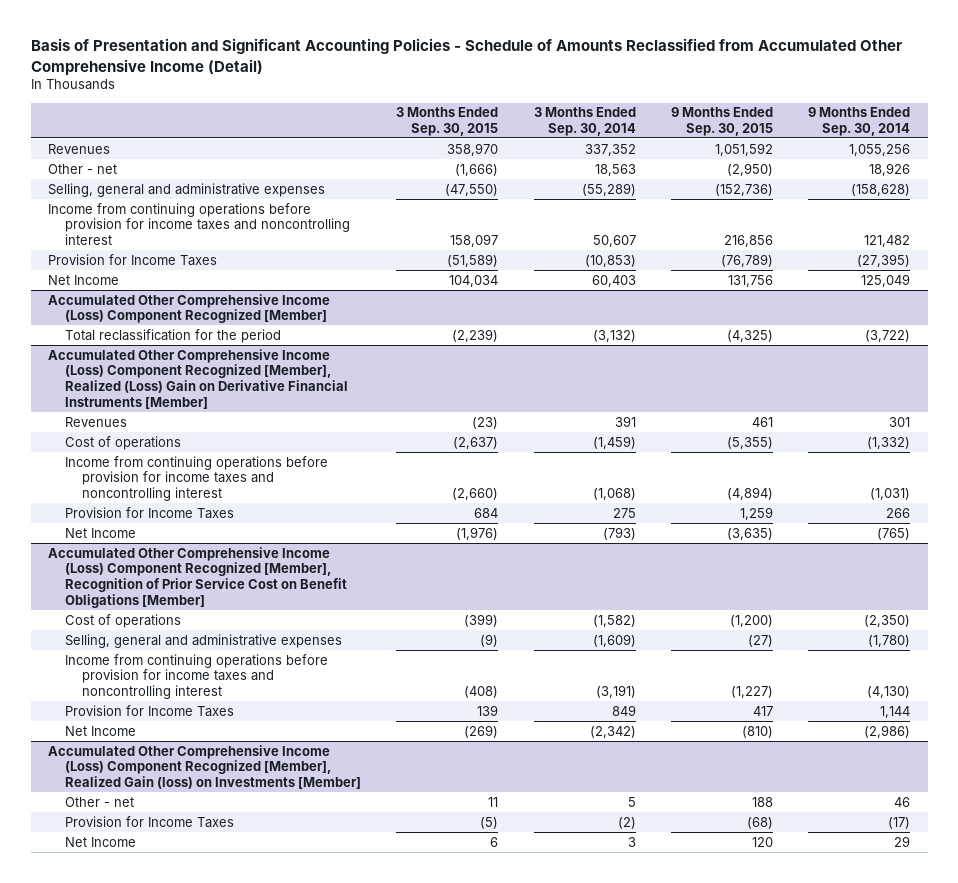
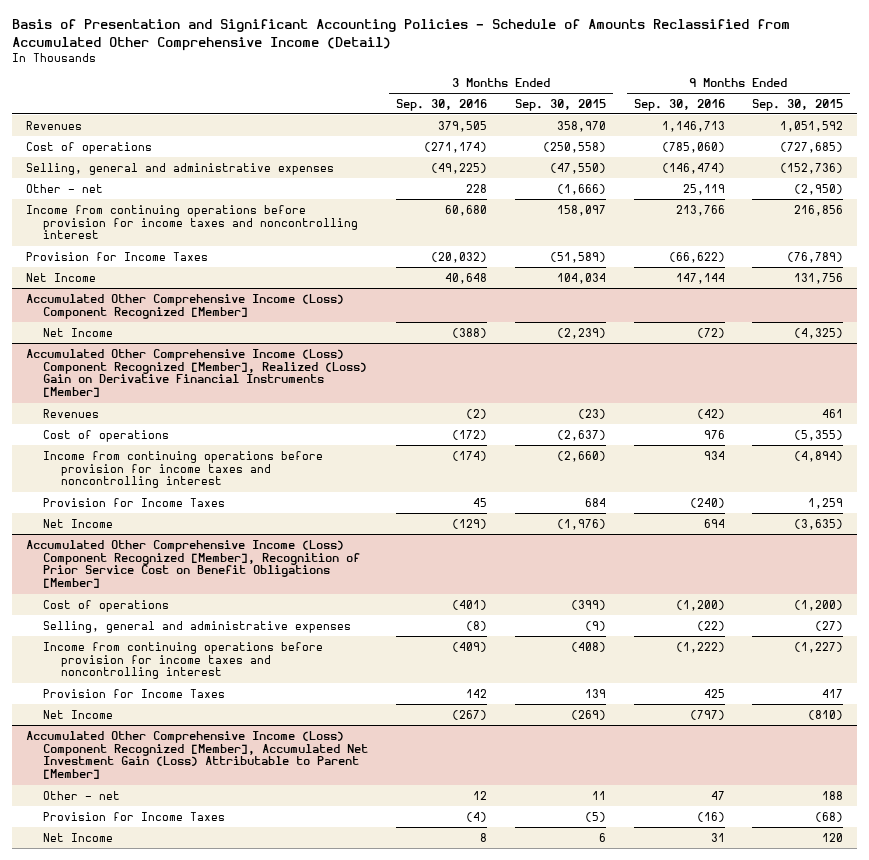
- | 3 Months Ended Sep. 30, 2015 | 3 Months Ended Sep. 30, 2014 | 9 Months Ended Sep. 30, 2015 | 9 Months Ended Sep. 30, 2014
+ | 3 Months Ended Sep. 30, 2016 | 3 Months Ended Sep. 30, 2015 | 9 Months Ended Sep. 30, 2016 | 9 Months Ended Sep. 30, 2015
+ Cost of operations | (271,174) | (250,558) | (785,060) | (727,685)
moved down: Other - net | 228 | (1,666) | 25,119 | (2,950)
@ Accumulated Other Comprehensive Income (Loss) Component Recognized [Member]
- Total reclassification for the period | (2,239) | (3,132) | (4,325) | (3,722)
+ Net Income | (388) | (2,239) | (72) | (4,325)
- Accumulated Other Comprehensive Income (Loss) Component Recognized [Member], Realized Gain (loss) on Investments [Member]
+ Accumulated Other Comprehensive Income (Loss) Component Recognized [Member], Accumulated Net Investment Gain (Loss) Attributable to Parent [Member]

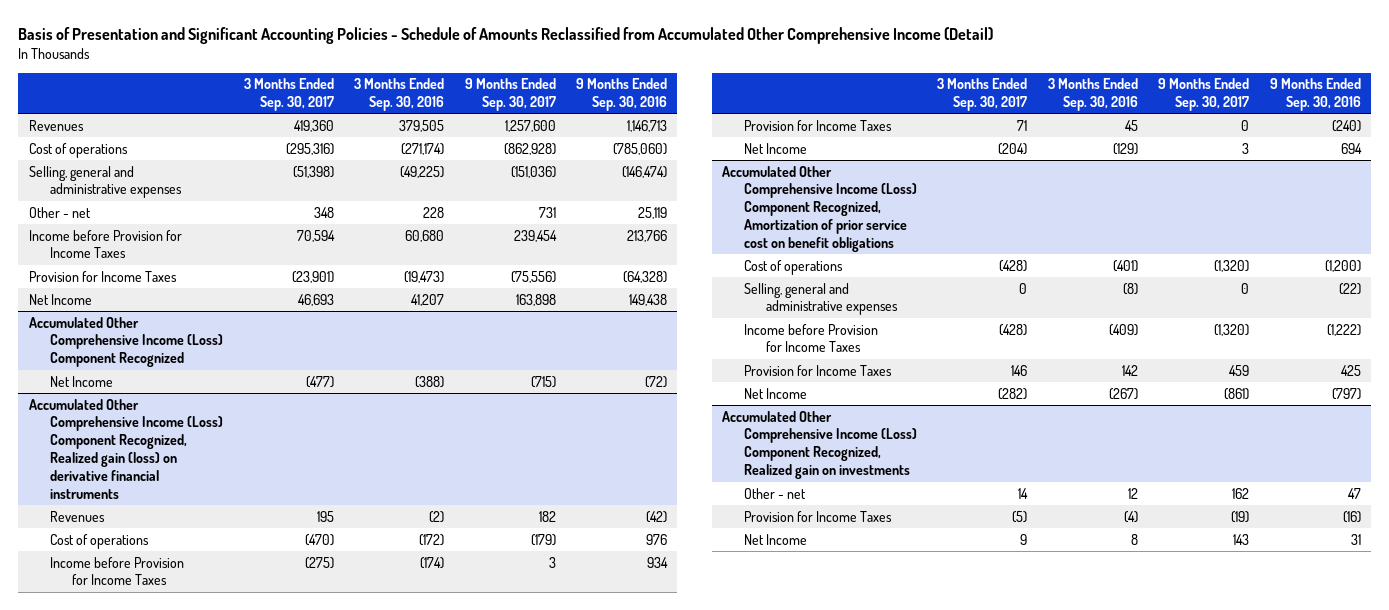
- | 3 Months Ended Sep. 30, 2016 | 3 Months Ended Sep. 30, 2015 | 9 Months Ended Sep. 30, 2016 | 9 Months Ended Sep. 30, 2015
+ | 3 Months Ended Sep. 30, 2017 | 3 Months Ended Sep. 30, 2016 | 9 Months Ended Sep. 30, 2017 | 9 Months Ended Sep. 30, 2016
- Income from continuing operations before provision for income taxes and noncontrolling interest | 60,680 | 158,097 | 213,766 | 216,856
- Provision for Income Taxes | (20,032) | (51,589) | (66,622) | (76,789)
- Net Income | 40,648 | 104,034 | 147,144 | 131,756
- Accumulated Other Comprehensive Income (Loss) Component Recognized [Member]
+ Income before Provision for Income Taxes | 70,594 | 60,680 | 239,454 | 213,766
+ Provision for Income Taxes | (23,901) | (19,473) | (75,556) | (64,328)
+ Net Income | 46,693 | 41,207 | 163,898 | 149,438
+ Accumulated Other Comprehensive Income (Loss) Component Recognized
- Accumulated Other Comprehensive Income (Loss) Component Recognized [Member], Realized (Loss) Gain on Derivative Financial Instruments [Member]
+ Accumulated Other Comprehensive Income (Loss) Component Recognized, Realized gain (loss) on derivative financial instruments
- Income from continuing operations before provision for income taxes and noncontrolling interest | (174) | (2,660) | 934 | (4,894)
+ Income before Provision for Income Taxes | (275) | (174) | 3 | 934
- Accumulated Other Comprehensive Income (Loss) Component Recognized [Member], Recognition of Prior Service Cost on Benefit Obligations [Member]
+ Accumulated Other Comprehensive Income (Loss) Component Recognized, Amortization of prior service cost on benefit obligations
- Income from continuing operations before provision for income taxes and noncontrolling interest | (409) | (408) | (1,222) | (1,227)
+ Income before Provision for Income Taxes | (428) | (409) | (1,320) | (1,222)
- Accumulated Other Comprehensive Income (Loss) Component Recognized [Member], Accumulated Net Investment Gain (Loss) Attributable to Parent [Member]
+ Accumulated Other Comprehensive Income (Loss) Component Recognized, Realized gain on investments

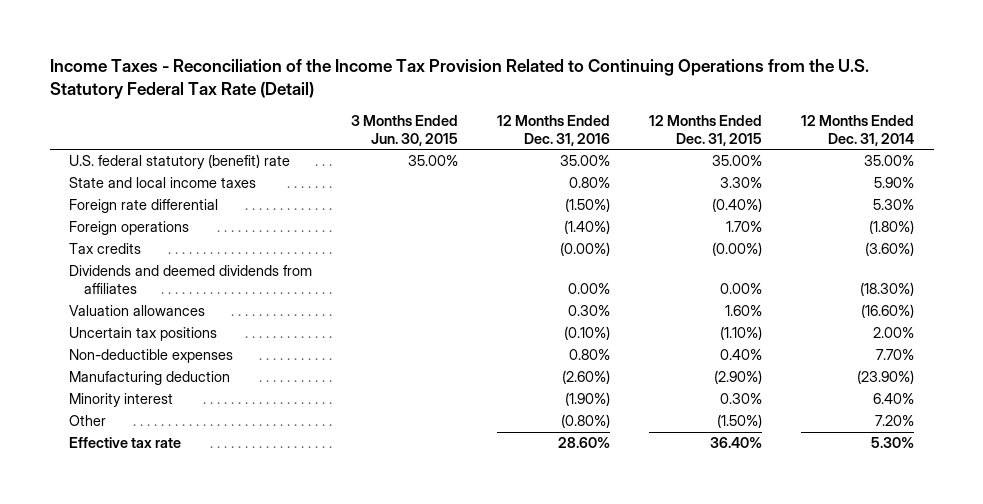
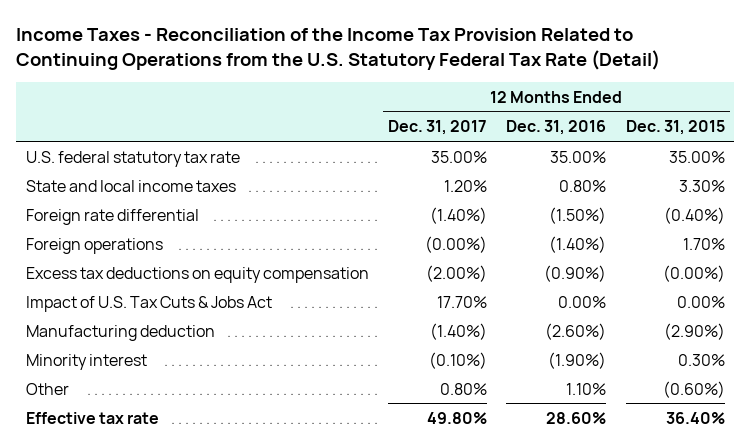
- | 3 Months Ended Jun. 30, 2015 | 12 Months Ended Dec. 31, 2016 | 12 Months Ended Dec. 31, 2015 | 12 Months Ended Dec. 31, 2014
+ | 12 Months Ended Dec. 31, 2017 | 12 Months Ended Dec. 31, 2016 | 12 Months Ended Dec. 31, 2015
- U.S. federal statutory (benefit) rate | 35.00% | 35.00% | 35.00% | 35.00%
+ U.S. federal statutory tax rate | 35.00% | 35.00% | 35.00%
- Tax credits | | (0.00%) | (0.00%) | (3.60%)
- Dividends and deemed dividends from affiliates | | 0.00% | 0.00% | (18.30%)
- Valuation allowances | | 0.30% | 1.60% | (16.60%)
- Uncertain tax positions | | (0.10%) | (1.10%) | 2.00%
- Non-deductible expenses | | 0.80% | 0.40% | 7.70%
+ Excess tax deductions on equity compensation | (2.00%) | (0.90%) | (0.00%)
+ Impact of U.S. Tax Cuts & Jobs Act | 17.70% | 0.00% | 0.00%
- Other | | (0.80%) | (1.50%) | 7.20%
+ Other | 0.80% | 1.10% | (0.60%)

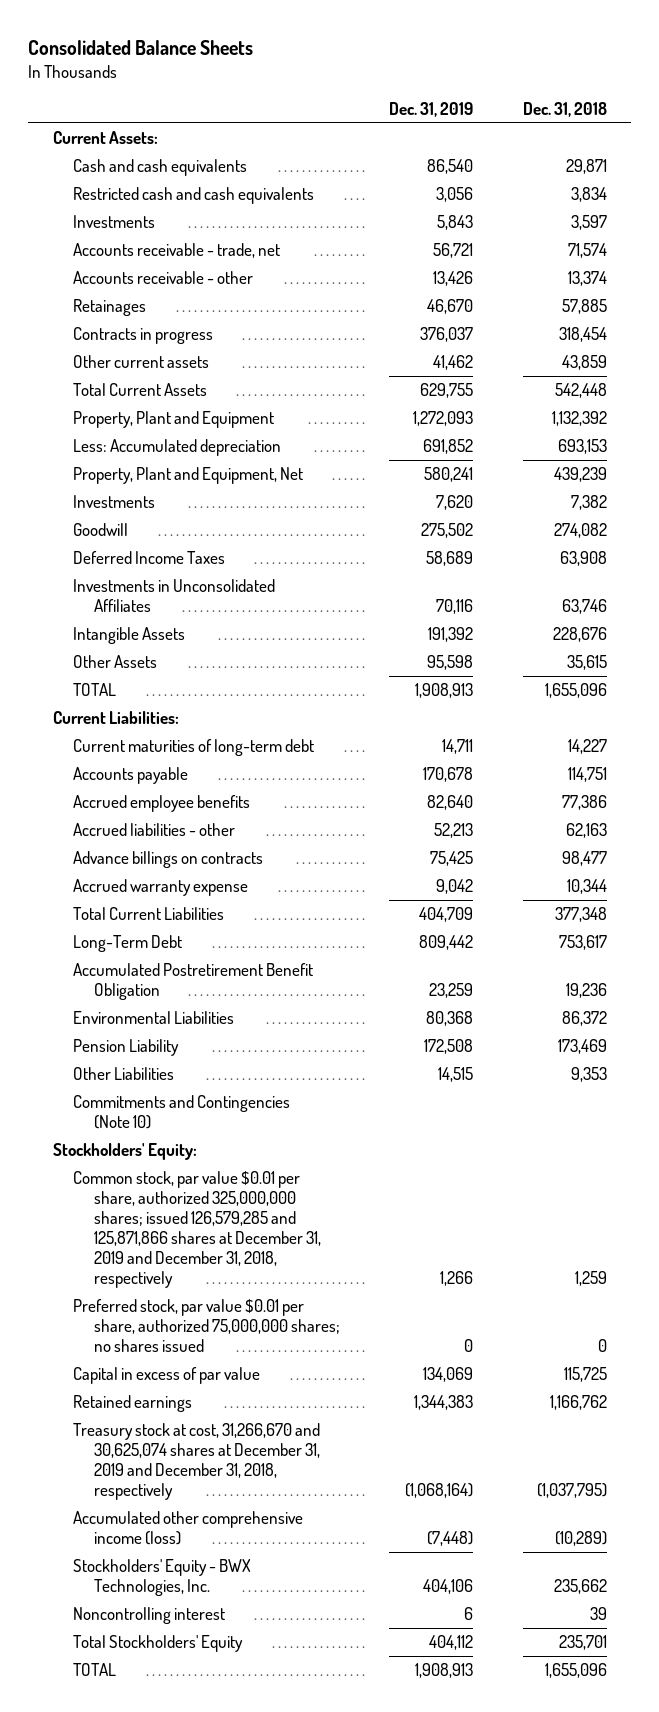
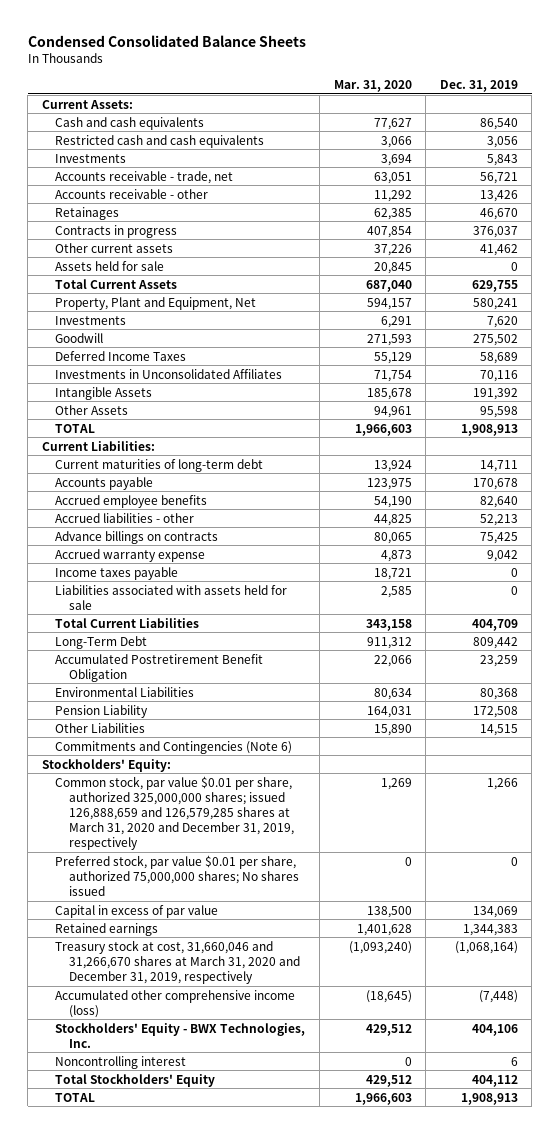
- Consolidated Balance Sheets
+ Condensed Consolidated Balance Sheets
- | Dec. 31, 2019 | Dec. 31, 2018
+ | Mar. 31, 2020 | Dec. 31, 2019
+ Assets held for sale | 20,845 | 0
- Property, Plant and Equipment | 1,272,093 | 1,132,392
- Less: Accumulated depreciation | 691,852 | 693,153
+ Income taxes payable | 18,721 | 0
+ Liabilities associated with assets held for sale | 2,585 | 0
- Commitments and Contingencies (Note 10)
+ Commitments and Contingencies (Note 6)
- Common stock, par value $0.01 per share, authorized 325,000,000 shares; issued 126,579,285 and 125,871,866 shares at December 31, 2019 and December 31, 2018, respectively | 1,266 | 1,259
- Preferred stock, par value $0.01 per share, authorized 75,000,000 shares; no shares issued | 0 | 0
+ Common stock, par value $0.01 per share, authorized 325,000,000 shares; issued 126,888,659 and 126,579,285 shares at March 31, 2020 and December 31, 2019, respectively | 1,269 | 1,266
+ Preferred stock, par value $0.01 per share, authorized 75,000,000 shares; No shares issued | 0 | 0
- Treasury stock at cost, 31,266,670 and 30,625,074 shares at December 31, 2019 and December 31, 2018, respectively | (1,068,164) | (1,037,795)
+ Treasury stock at cost, 31,660,046 and 31,266,670 shares at March 31, 2020 and December 31, 2019, respectively | (1,093,240) | (1,068,164)

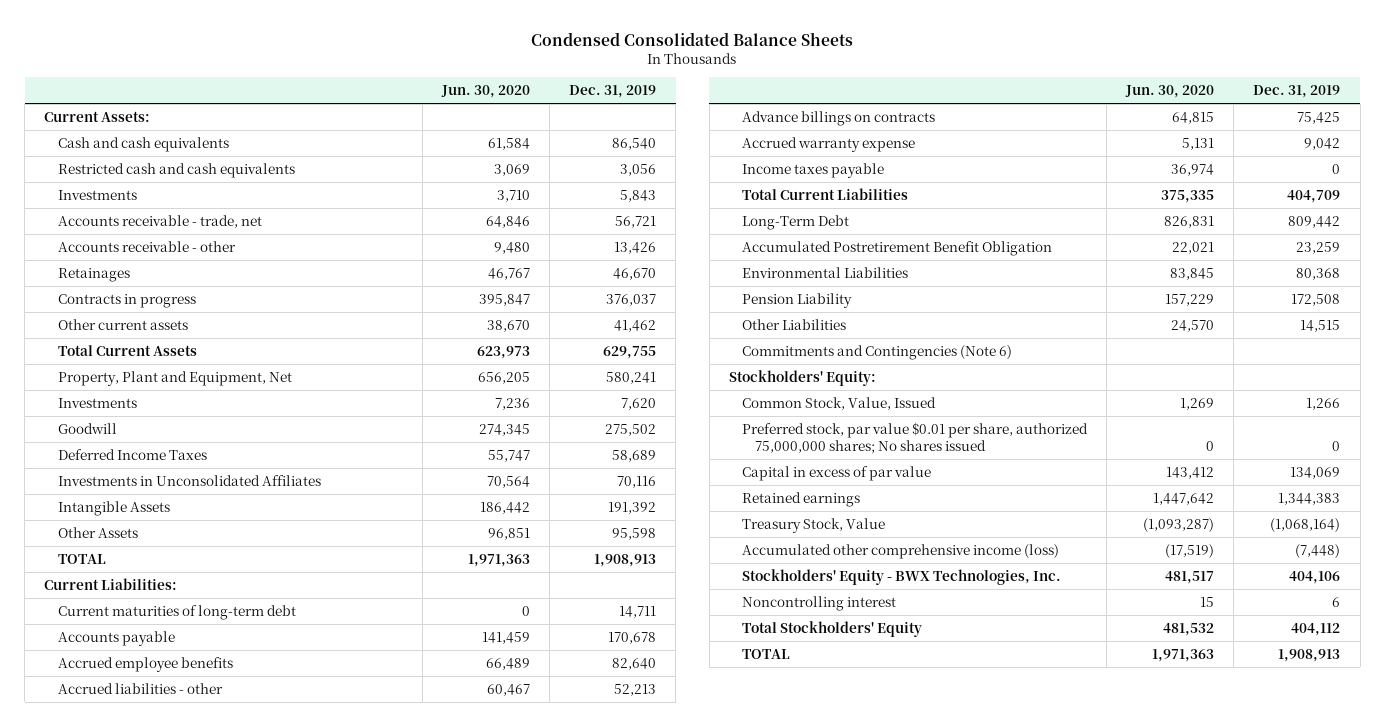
- | Mar. 31, 2020 | Dec. 31, 2019
+ | Jun. 30, 2020 | Dec. 31, 2019
- Assets held for sale | 20,845 | 0
- Liabilities associated with assets held for sale | 2,585 | 0
- Common stock, par value $0.01 per share, authorized 325,000,000 shares; issued 126,888,659 and 126,579,285 shares at March 31, 2020 and December 31, 2019, respectively | 1,269 | 1,266
+ Common Stock, Value, Issued | 1,269 | 1,266
- Treasury stock at cost, 31,660,046 and 31,266,670 shares at March 31, 2020 and December 31, 2019, respectively | (1,093,240) | (1,068,164)
+ Treasury Stock, Value | (1,093,287) | (1,068,164)

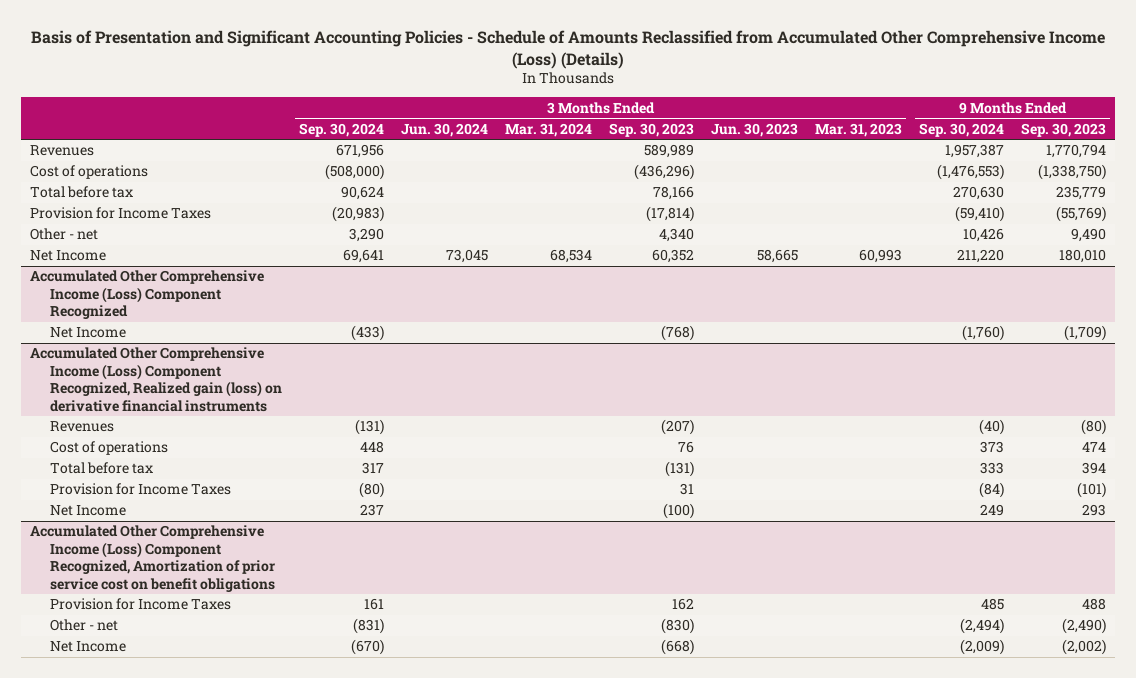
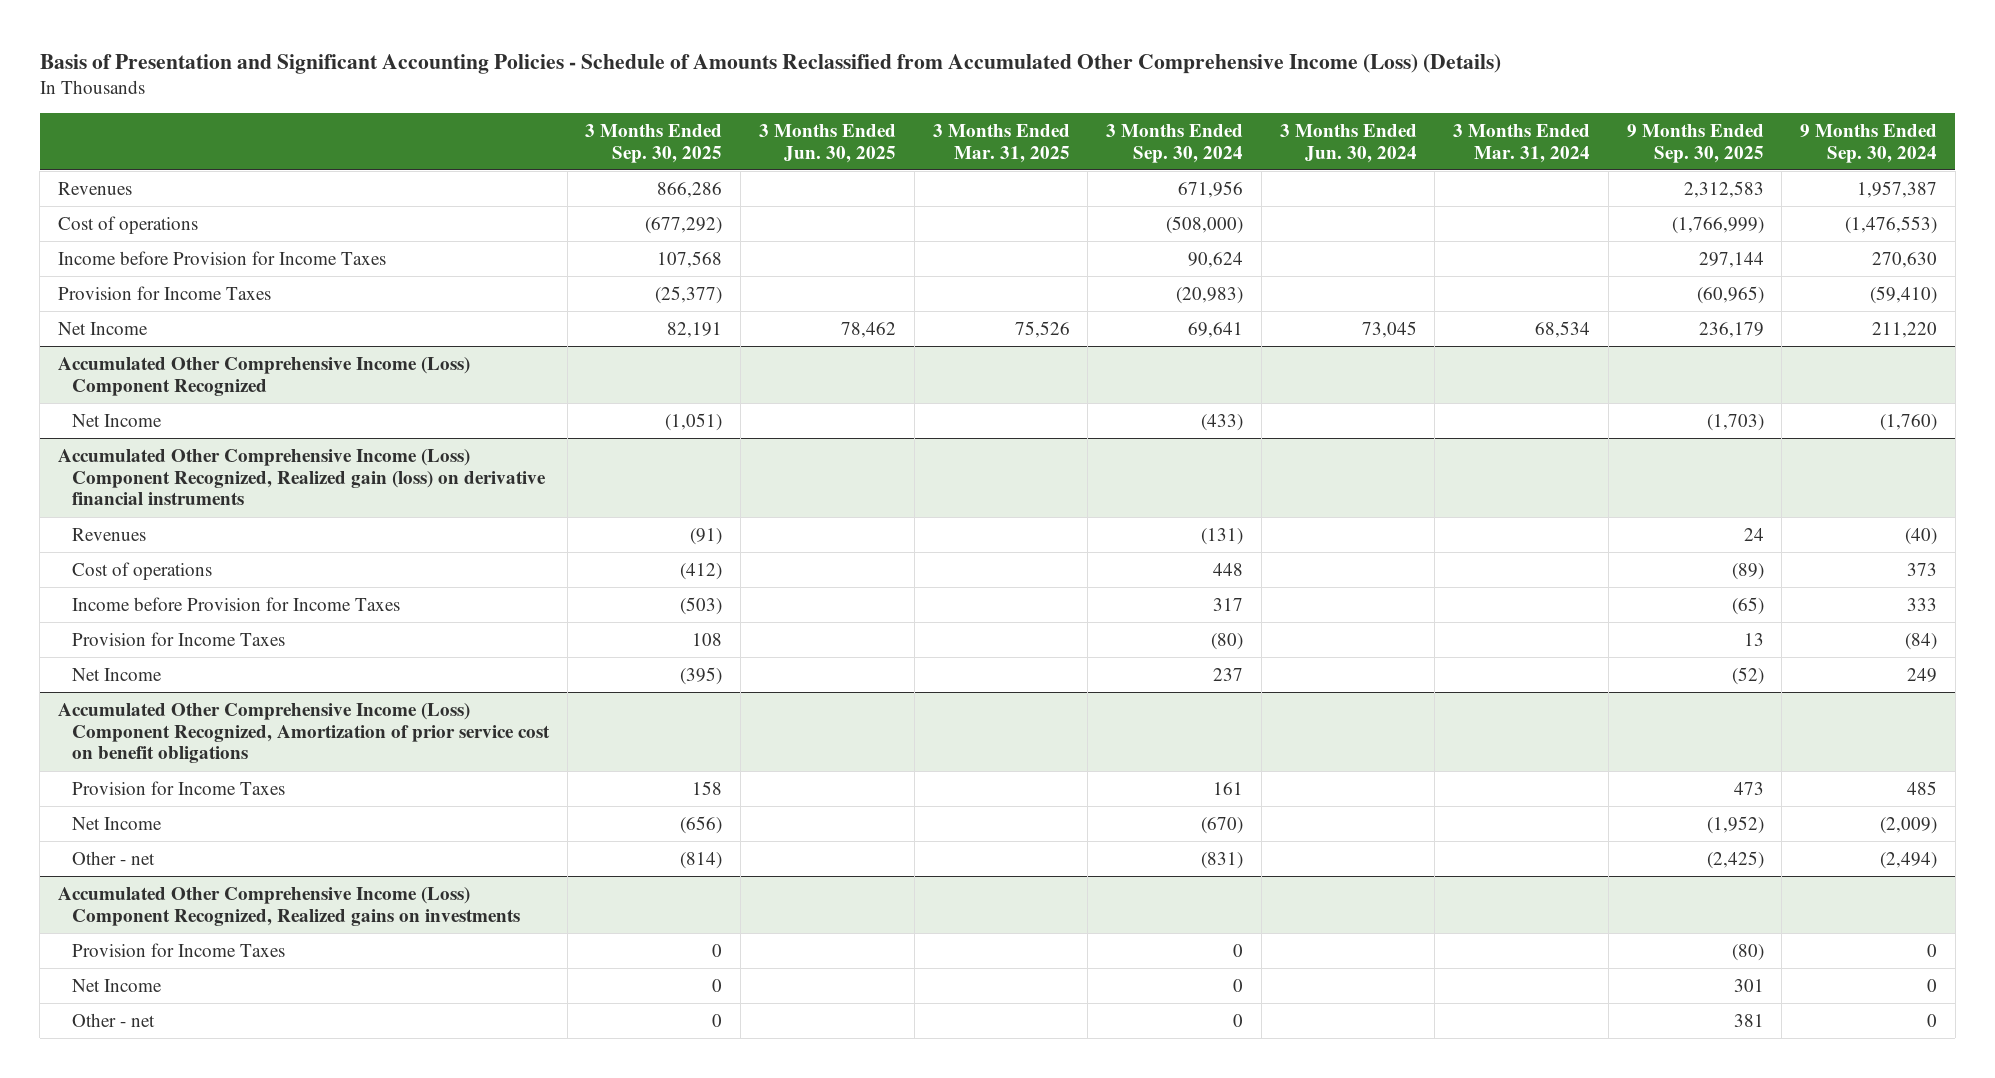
- | 3 Months Ended Sep. 30, 2024 | 3 Months Ended Jun. 30, 2024 | 3 Months Ended Mar. 31, 2024 | 3 Months Ended Sep. 30, 2023 | 3 Months Ended Jun. 30, 2023 | 3 Months Ended Mar. 31, 2023 | 9 Months Ended Sep. 30, 2024 | 9 Months Ended Sep. 30, 2023
+ | 3 Months Ended Sep. 30, 2025 | 3 Months Ended Jun. 30, 2025 | 3 Months Ended Mar. 31, 2025 | 3 Months Ended Sep. 30, 2024 | 3 Months Ended Jun. 30, 2024 | 3 Months Ended Mar. 31, 2024 | 9 Months Ended Sep. 30, 2025 | 9 Months Ended Sep. 30, 2024
- Total before tax | 90,624 | | | 78,166 | | | 270,630 | 235,779
+ Income before Provision for Income Taxes | 107,568 | | | 90,624 | | | 297,144 | 270,630
- Other - net | 3,290 | | | 4,340 | | | 10,426 | 9,490
@ Accumulated Other Comprehensive Income (Loss) Component Recognized, Realized gain (loss) on derivative financial instruments
- Total before tax | 317 | | | (131) | | | 333 | 394
+ Income before Provision for Income Taxes | (503) | | | 317 | | | (65) | 333
@ Accumulated Other Comprehensive Income (Loss) Component Recognized, Amortization of prior service cost on benefit obligations
moved down: Other - net | (814) | | | (831) | | | (2,425) | (2,494)
+ Accumulated Other Comprehensive Income (Loss) Component Recognized, Realized gains on investments
+ Provision for Income Taxes | 0 | | | 0 | | | (80) | 0
+ Net Income | 0 | | | 0 | | | 301 | 0
+ Other - net | 0 | | | 0 | | | 381 | 0

